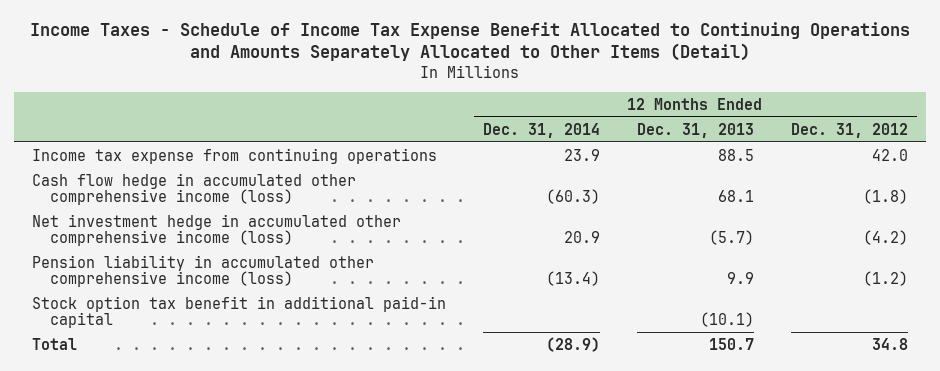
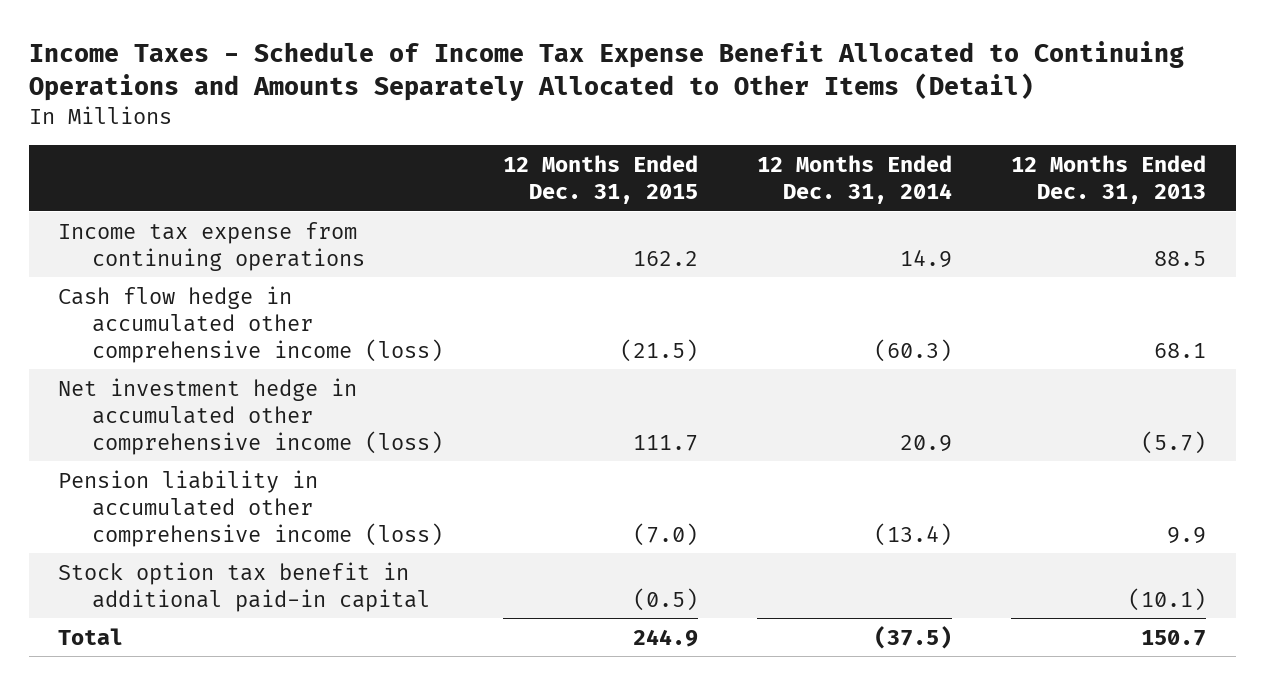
- | 12 Months Ended Dec. 31, 2014 | 12 Months Ended Dec. 31, 2013 | 12 Months Ended Dec. 31, 2012
+ | 12 Months Ended Dec. 31, 2015 | 12 Months Ended Dec. 31, 2014 | 12 Months Ended Dec. 31, 2013
- Income tax expense from continuing operations | 23.9 | 88.5 | 42.0
+ Income tax expense from continuing operations | 162.2 | 14.9 | 88.5
- Total | (28.9) | 150.7 | 34.8
+ Total | 244.9 | (37.5) | 150.7

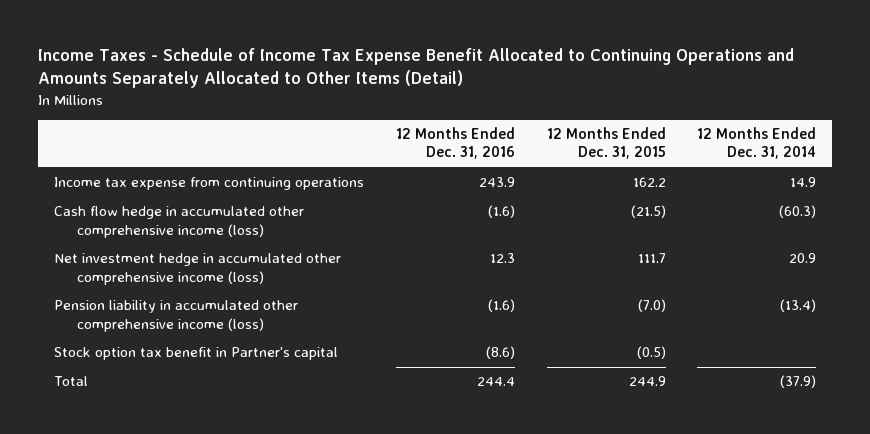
- | 12 Months Ended Dec. 31, 2015 | 12 Months Ended Dec. 31, 2014 | 12 Months Ended Dec. 31, 2013
+ | 12 Months Ended Dec. 31, 2016 | 12 Months Ended Dec. 31, 2015 | 12 Months Ended Dec. 31, 2014
- Stock option tax benefit in additional paid-in capital | (0.5) | | (10.1)
- Total | 244.9 | (37.5) | 150.7
+ Stock option tax benefit in Partner's capital | (8.6) | (0.5) |
+ Total | 244.4 | 244.9 | (37.9)

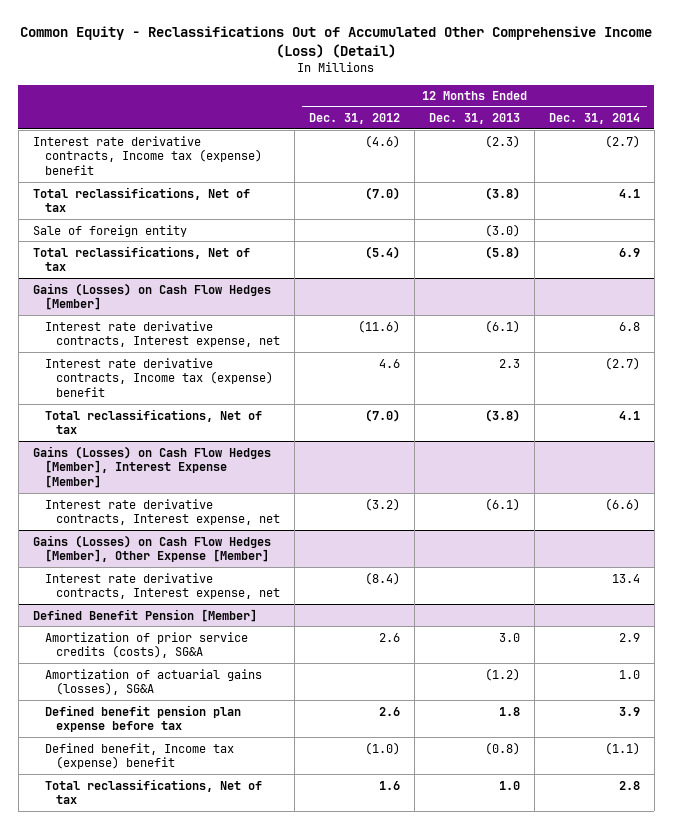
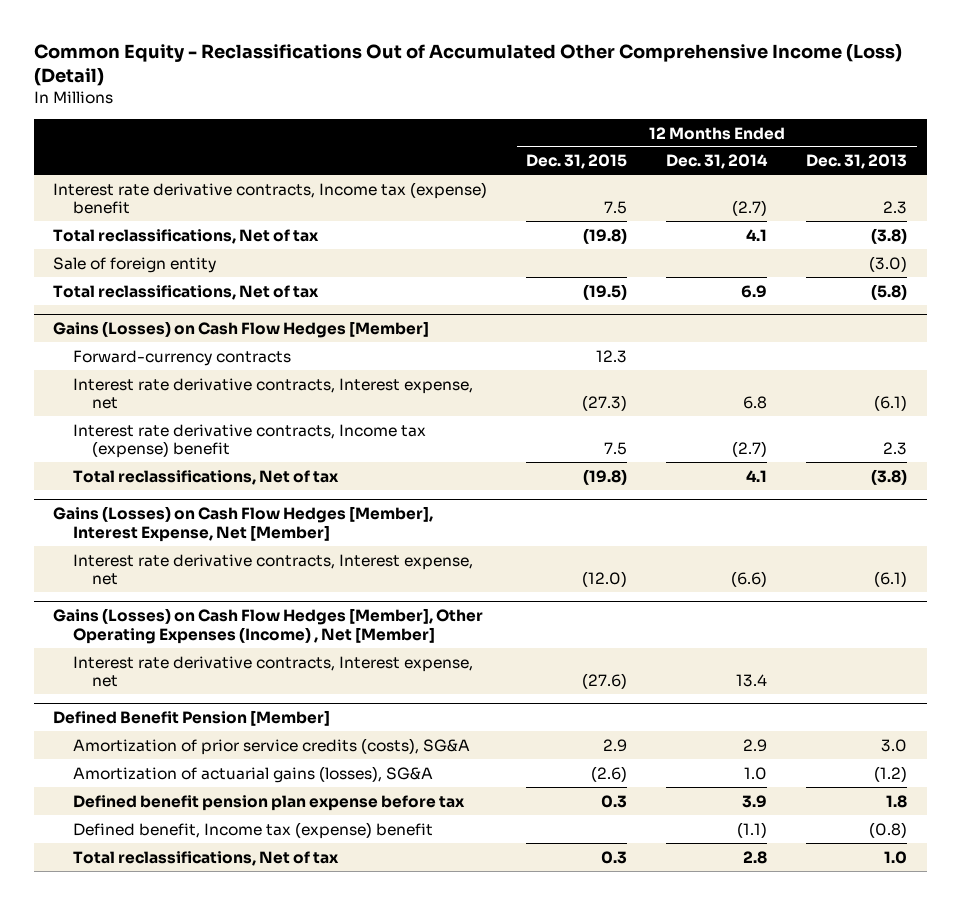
- | 12 Months Ended Dec. 31, 2012 | 12 Months Ended Dec. 31, 2013 | 12 Months Ended Dec. 31, 2014
+ | 12 Months Ended Dec. 31, 2015 | 12 Months Ended Dec. 31, 2014 | 12 Months Ended Dec. 31, 2013
- Interest rate derivative contracts, Income tax (expense) benefit | (4.6) | (2.3) | (2.7)
+ Interest rate derivative contracts, Income tax (expense) benefit | 7.5 | (2.7) | 2.3
@ Gains (Losses) on Cash Flow Hedges [Member]
+ Forward-currency contracts | 12.3 | |
- Gains (Losses) on Cash Flow Hedges [Member], Interest Expense [Member]
+ Gains (Losses) on Cash Flow Hedges [Member], Interest Expense, Net [Member]
- Gains (Losses) on Cash Flow Hedges [Member], Other Expense [Member]
+ Gains (Losses) on Cash Flow Hedges [Member], Other Operating Expenses (Income) , Net [Member]

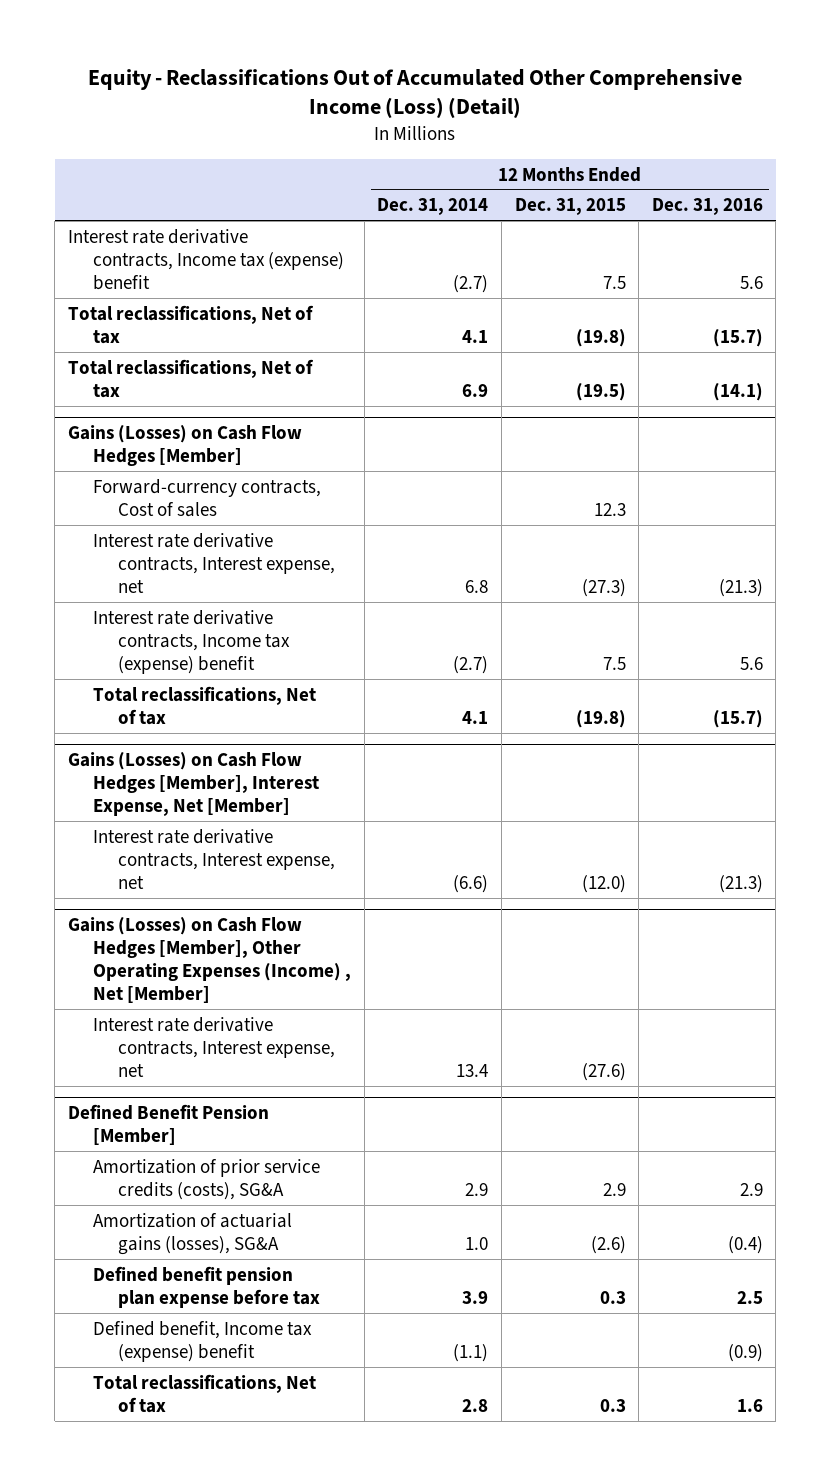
- Common Equity - Reclassifications Out of Accumulated Other Comprehensive Income (Loss) (Detail)
+ Equity - Reclassifications Out of Accumulated Other Comprehensive Income (Loss) (Detail)
- | 12 Months Ended Dec. 31, 2015 | 12 Months Ended Dec. 31, 2014 | 12 Months Ended Dec. 31, 2013
+ | 12 Months Ended Dec. 31, 2014 | 12 Months Ended Dec. 31, 2015 | 12 Months Ended Dec. 31, 2016
- Sale of foreign entity | | | (3.0)
@ Gains (Losses) on Cash Flow Hedges [Member]
- Forward-currency contracts | 12.3 | |
+ Forward-currency contracts, Cost of sales | | 12.3 |

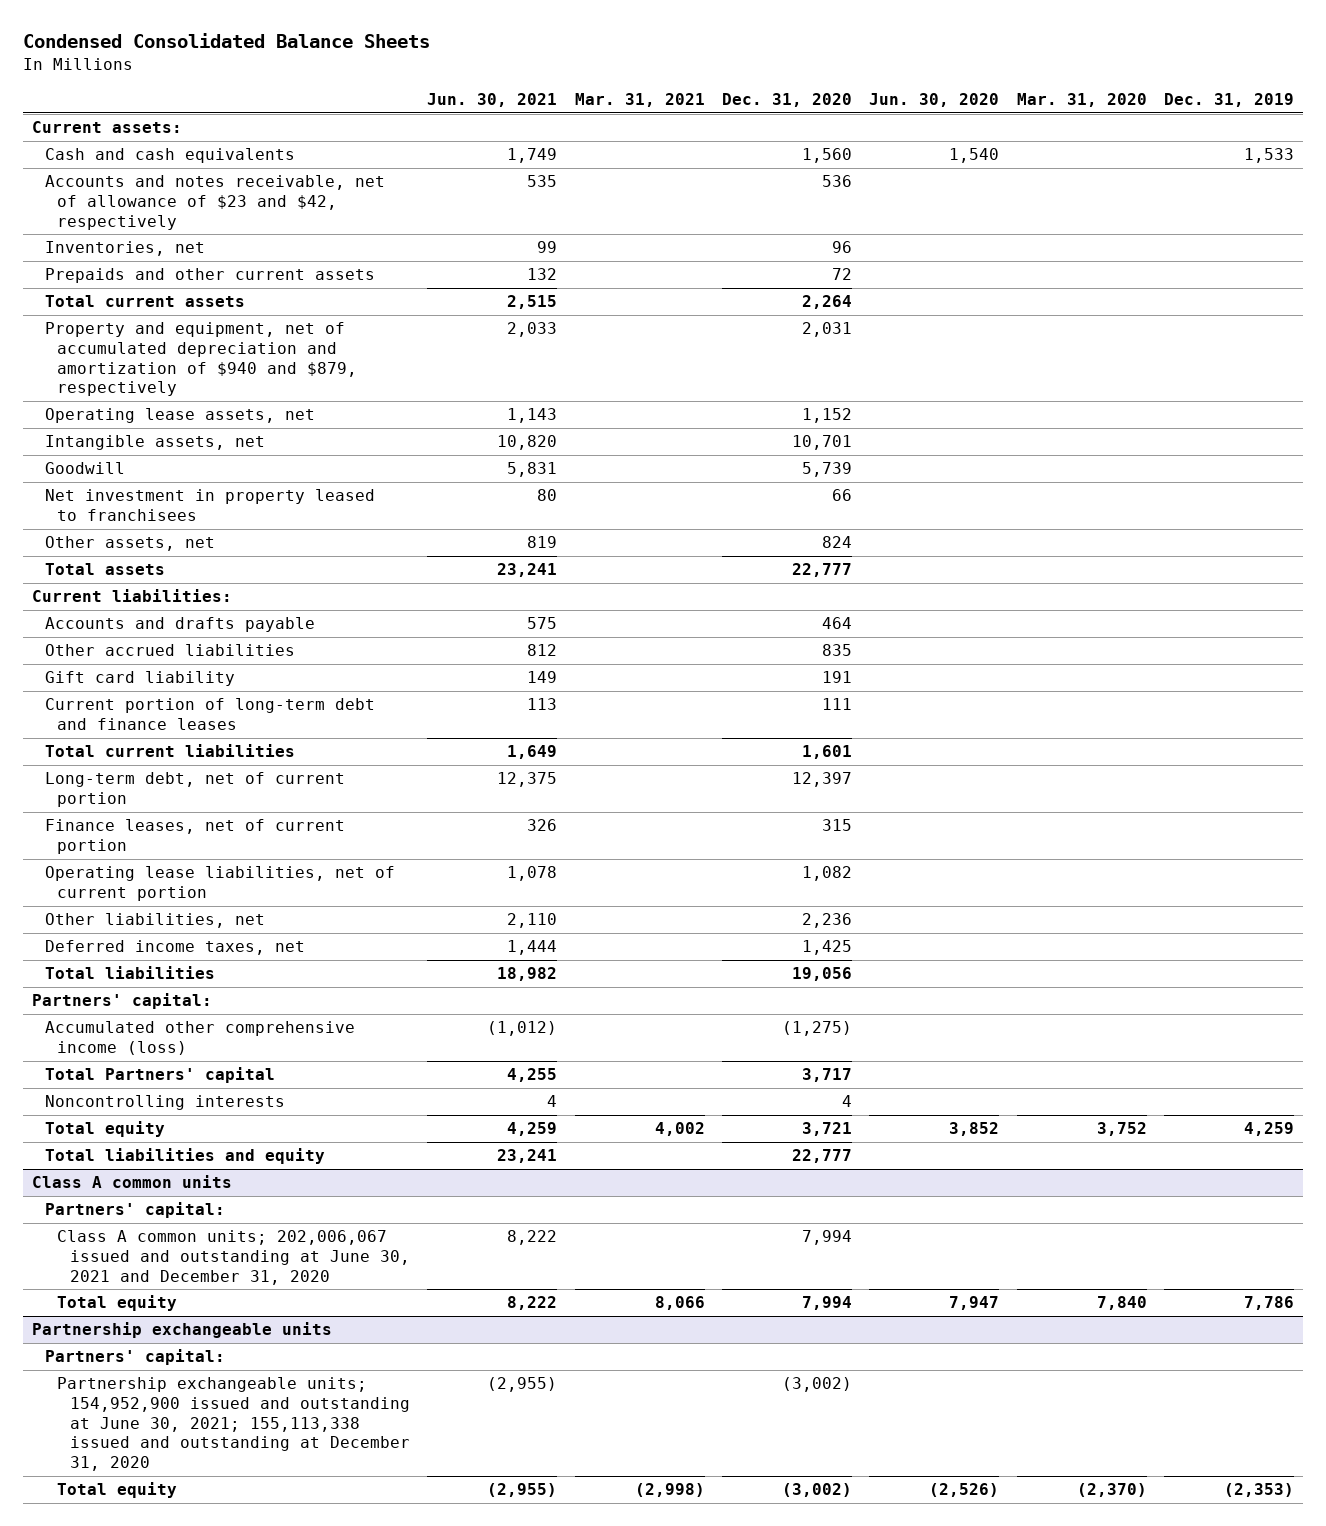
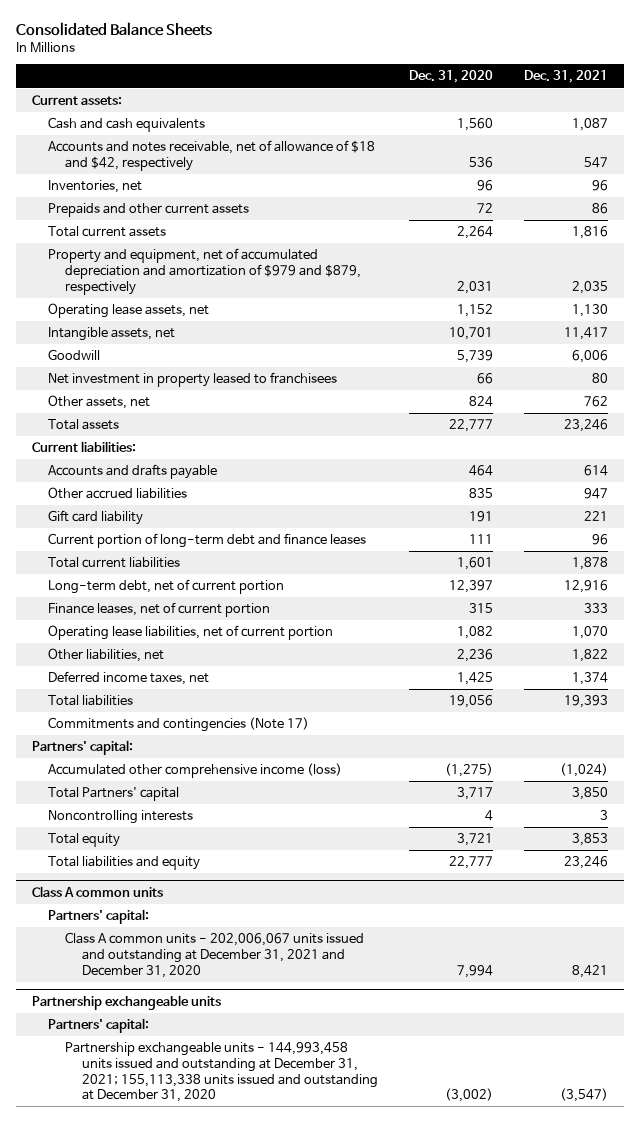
- Condensed Consolidated Balance Sheets
+ Consolidated Balance Sheets
- | Jun. 30, 2021 | Mar. 31, 2021 | Dec. 31, 2020 | Jun. 30, 2020 | Mar. 31, 2020 | Dec. 31, 2019
+ | Dec. 31, 2020 | Dec. 31, 2021
- Accounts and notes receivable, net of allowance of $23 and $42, respectively | 535 | | 536 | | |
+ Accounts and notes receivable, net of allowance of $18 and $42, respectively | 536 | 547
- Property and equipment, net of accumulated depreciation and amortization of $940 and $879, respectively | 2,033 | | 2,031 | | |
+ Property and equipment, net of accumulated depreciation and amortization of $979 and $879, respectively | 2,031 | 2,035
+ Commitments and contingencies (Note 17)
@ Class A common units
- Class A common units; 202,006,067 issued and outstanding at June 30, 2021 and December 31, 2020 | 8,222 | | 7,994 | | |
- Total equity | 8,222 | 8,066 | 7,994 | 7,947 | 7,840 | 7,786
+ Class A common units - 202,006,067 units issued and outstanding at December 31, 2021 and December 31, 2020 | 7,994 | 8,421
@ Partnership exchangeable units
- Partnership exchangeable units; 154,952,900 issued and outstanding at June 30, 2021; 155,113,338 issued and outstanding at December 31, 2020 | (2,955) | | (3,002) | | |
- Total equity | (2,955) | (2,998) | (3,002) | (2,526) | (2,370) | (2,353)
+ Partnership exchangeable units - 144,993,458 units issued and outstanding at December 31, 2021; 155,113,338 units issued and outstanding at December 31, 2020 | (3,002) | (3,547)

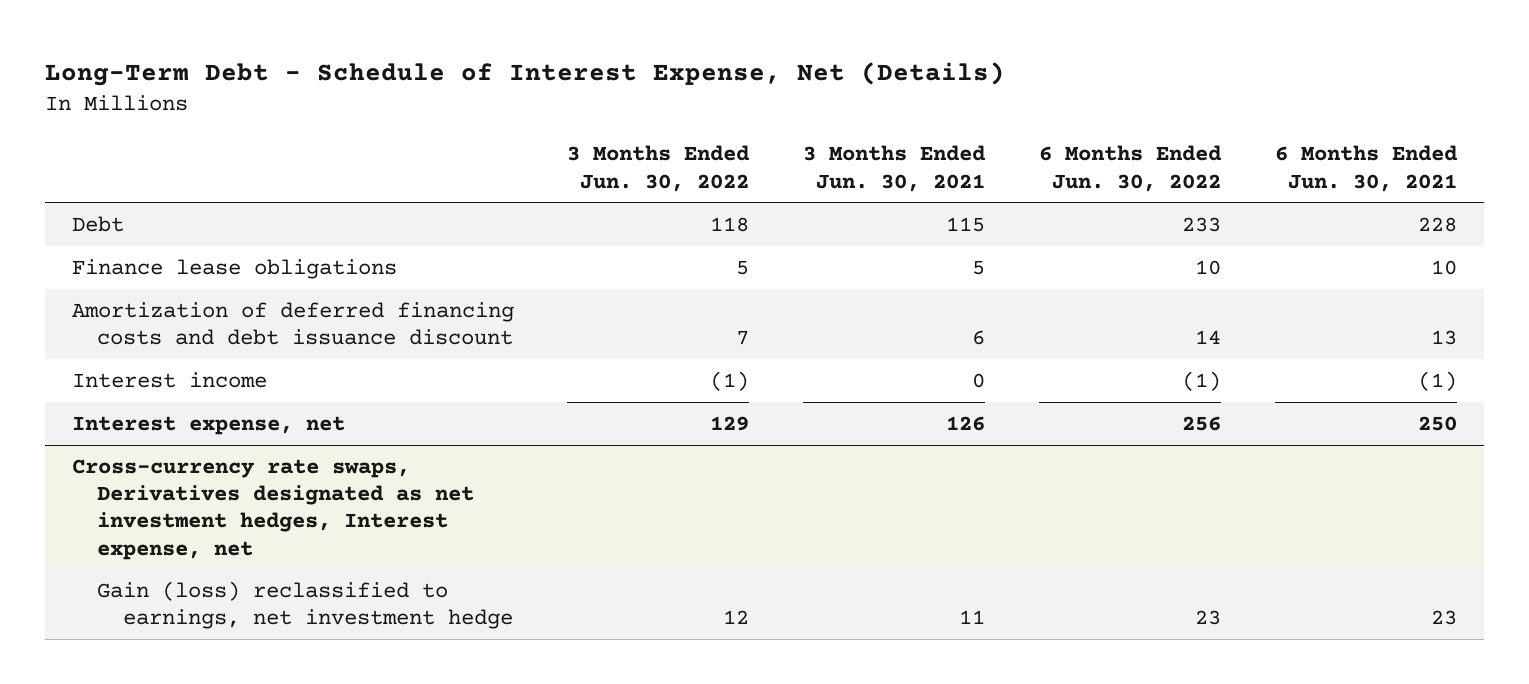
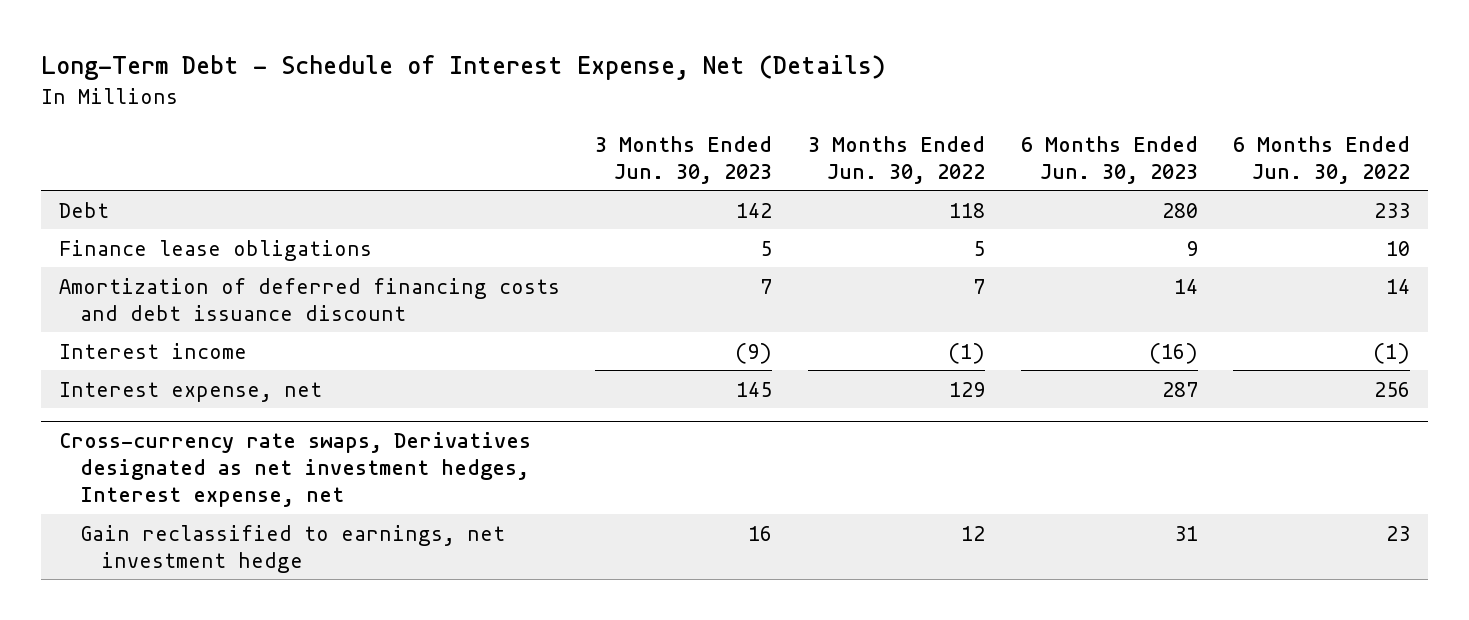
- | 3 Months Ended Jun. 30, 2022 | 3 Months Ended Jun. 30, 2021 | 6 Months Ended Jun. 30, 2022 | 6 Months Ended Jun. 30, 2021
+ | 3 Months Ended Jun. 30, 2023 | 3 Months Ended Jun. 30, 2022 | 6 Months Ended Jun. 30, 2023 | 6 Months Ended Jun. 30, 2022
@ Cross-currency rate swaps, Derivatives designated as net investment hedges, Interest expense, net
- Gain (loss) reclassified to earnings, net investment hedge | 12 | 11 | 23 | 23
+ Gain reclassified to earnings, net investment hedge | 16 | 12 | 31 | 23

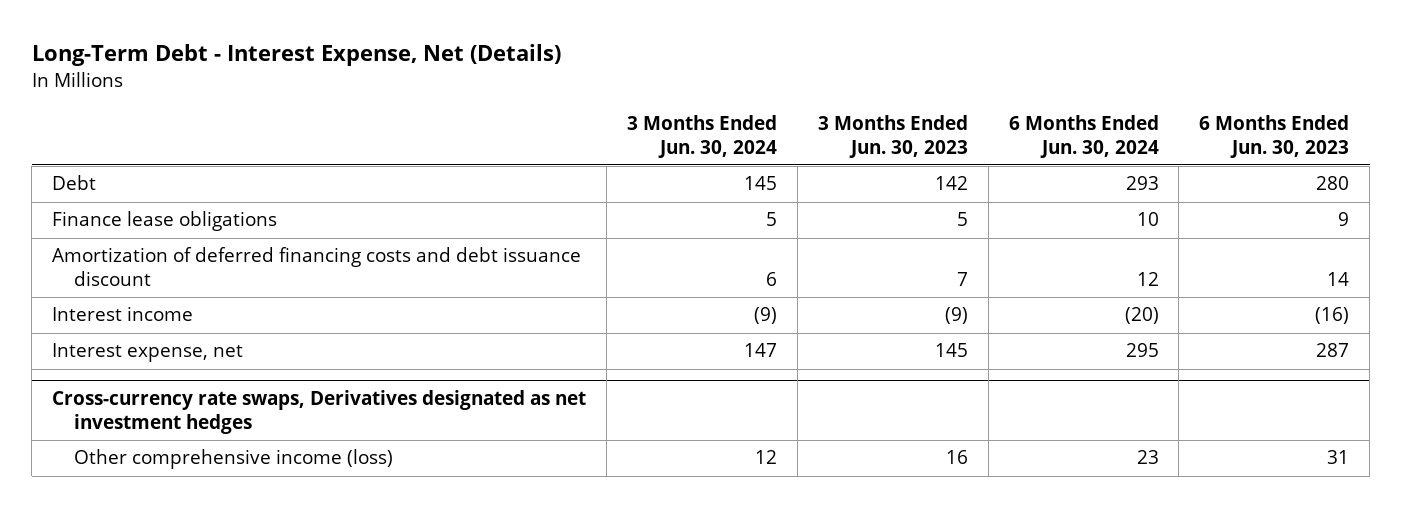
- Long-Term Debt - Schedule of Interest Expense, Net (Details)
+ Long-Term Debt - Interest Expense, Net (Details)
- | 3 Months Ended Jun. 30, 2023 | 3 Months Ended Jun. 30, 2022 | 6 Months Ended Jun. 30, 2023 | 6 Months Ended Jun. 30, 2022
+ | 3 Months Ended Jun. 30, 2024 | 3 Months Ended Jun. 30, 2023 | 6 Months Ended Jun. 30, 2024 | 6 Months Ended Jun. 30, 2023
- Cross-currency rate swaps, Derivatives designated as net investment hedges, Interest expense, net
- Gain reclassified to earnings, net investment hedge | 16 | 12 | 31 | 23
+ Cross-currency rate swaps, Derivatives designated as net investment hedges
+ Other comprehensive income (loss) | 12 | 16 | 23 | 31

